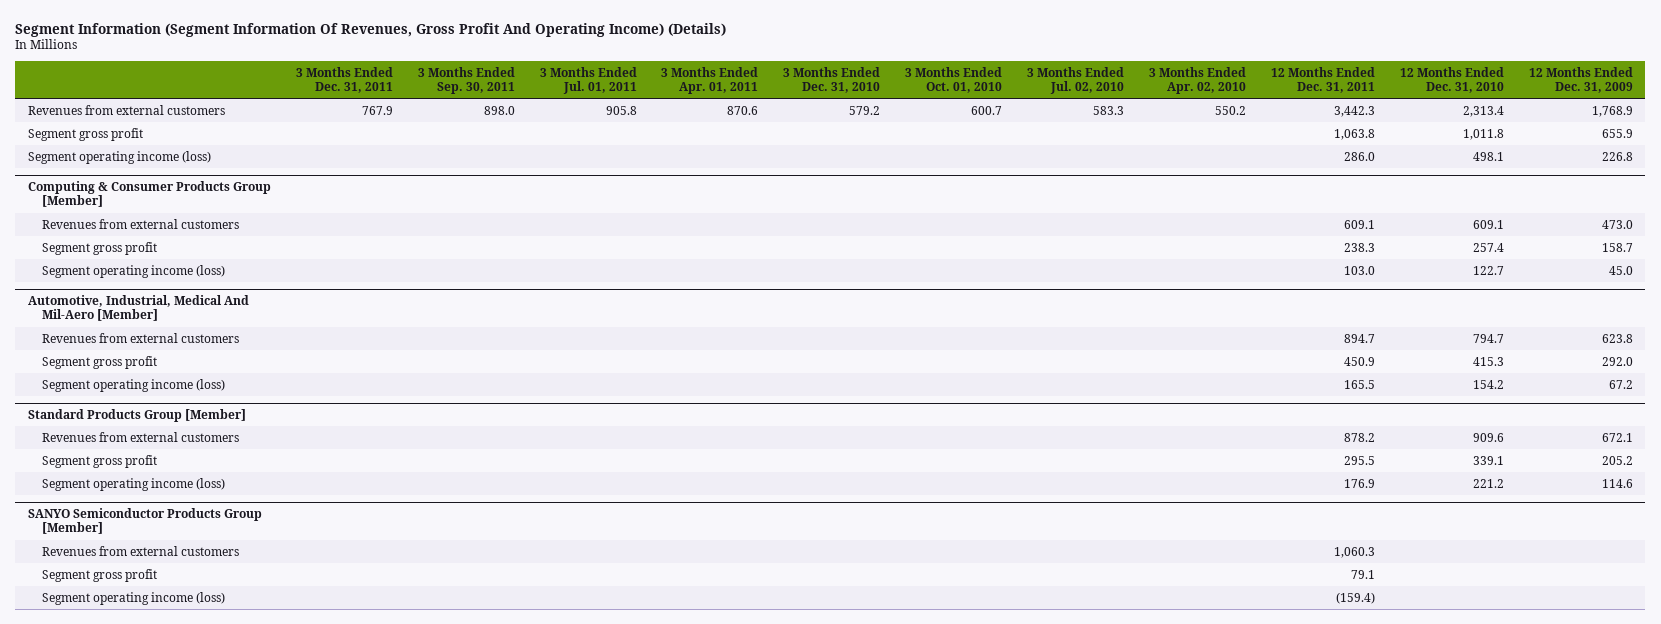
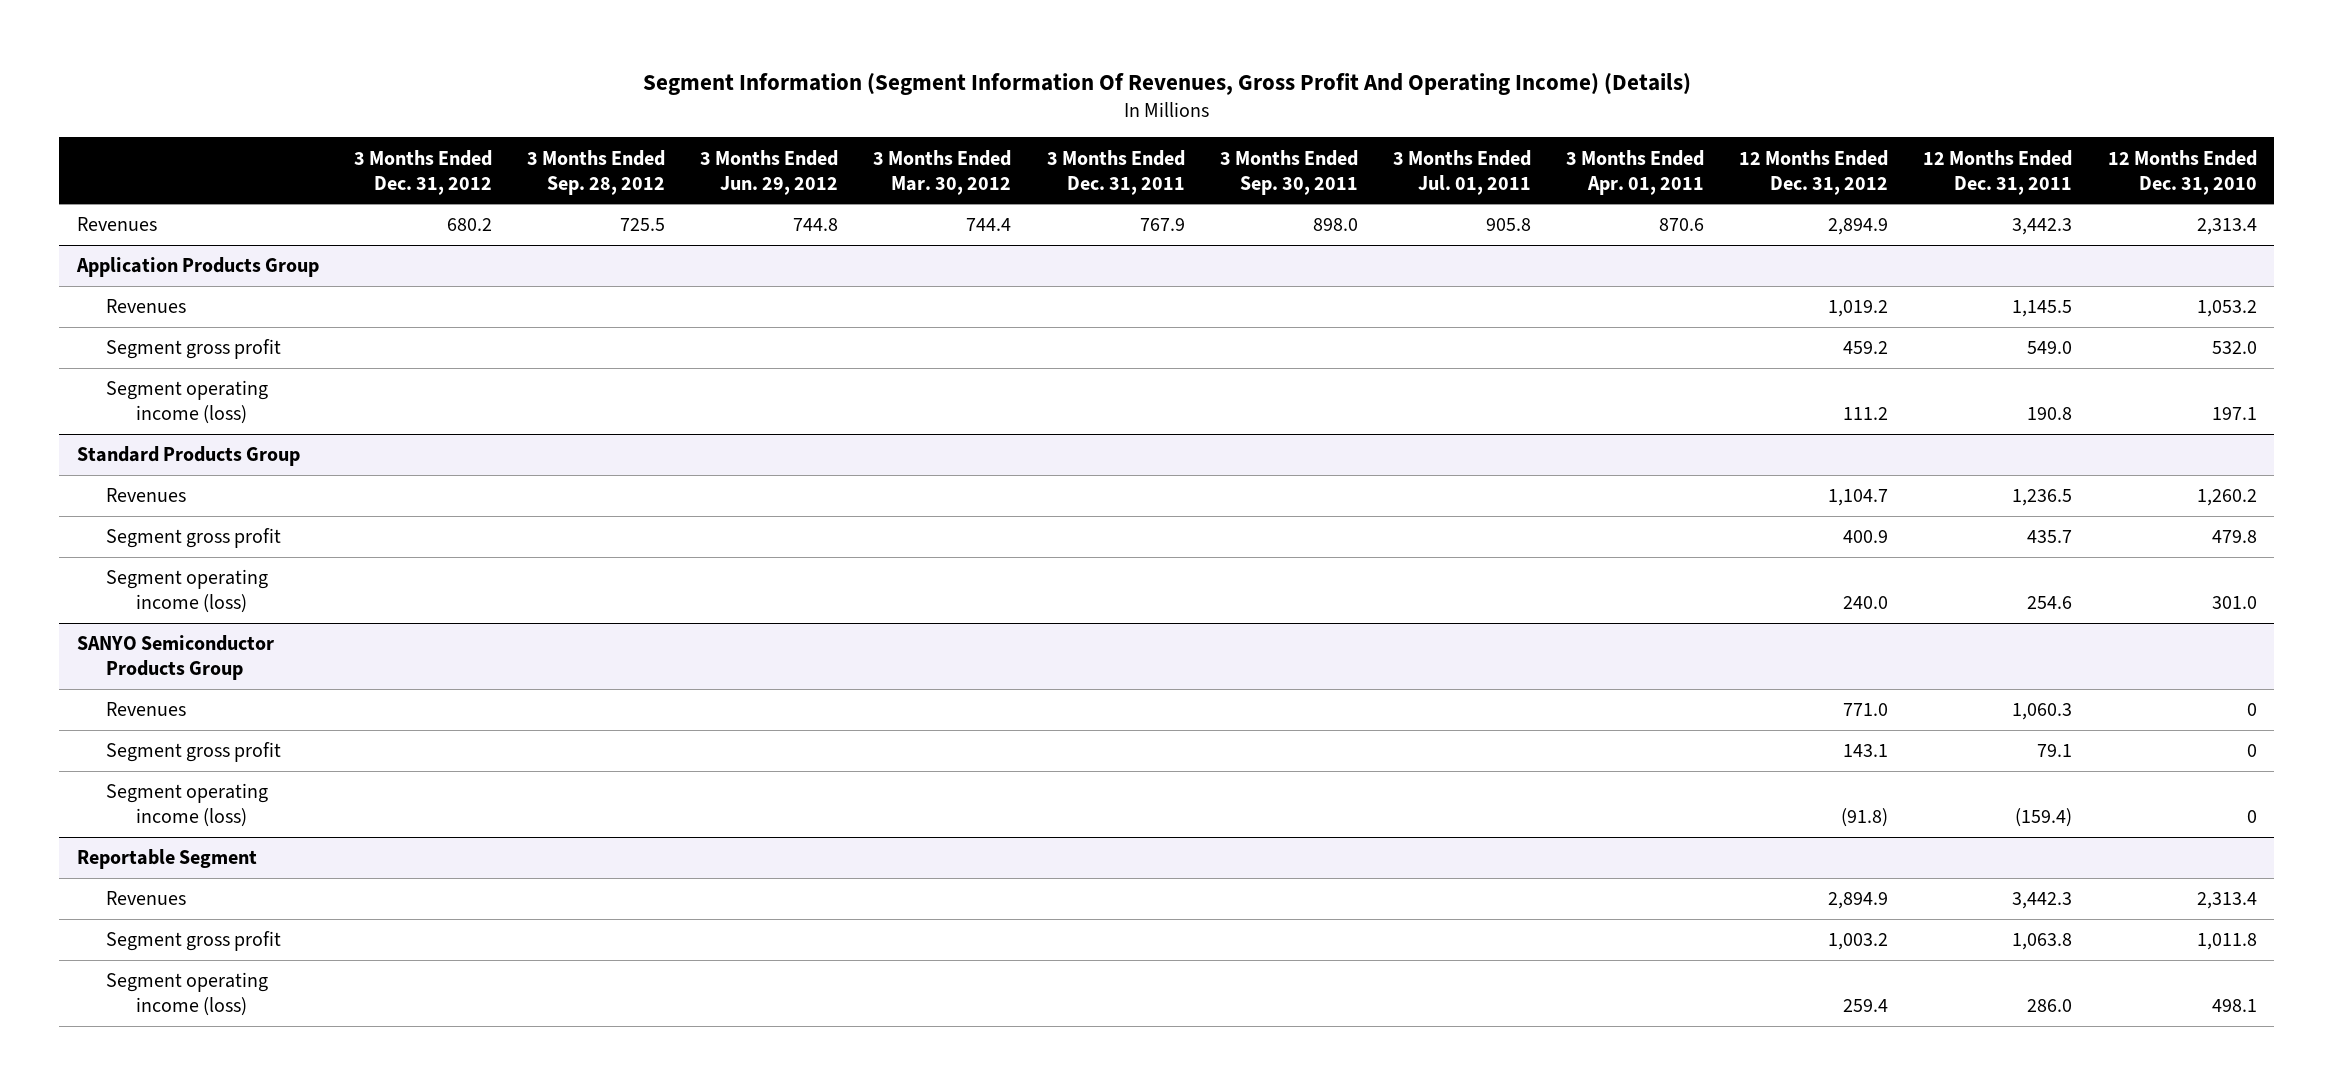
- | 3 Months Ended Dec. 31, 2011 | 3 Months Ended Sep. 30, 2011 | 3 Months Ended Jul. 01, 2011 | 3 Months Ended Apr. 01, 2011 | 3 Months Ended Dec. 31, 2010 | 3 Months Ended Oct. 01, 2010 | 3 Months Ended Jul. 02, 2010 | 3 Months Ended Apr. 02, 2010 | 12 Months Ended Dec. 31, 2011 | 12 Months Ended Dec. 31, 2010 | 12 Months Ended Dec. 31, 2009
+ | 3 Months Ended Dec. 31, 2012 | 3 Months Ended Sep. 28, 2012 | 3 Months Ended Jun. 29, 2012 | 3 Months Ended Mar. 30, 2012 | 3 Months Ended Dec. 31, 2011 | 3 Months Ended Sep. 30, 2011 | 3 Months Ended Jul. 01, 2011 | 3 Months Ended Apr. 01, 2011 | 12 Months Ended Dec. 31, 2012 | 12 Months Ended Dec. 31, 2011 | 12 Months Ended Dec. 31, 2010
- Revenues from external customers | 767.9 | 898.0 | 905.8 | 870.6 | 579.2 | 600.7 | 583.3 | 550.2 | 3,442.3 | 2,313.4 | 1,768.9
+ Revenues | 680.2 | 725.5 | 744.8 | 744.4 | 767.9 | 898.0 | 905.8 | 870.6 | 2,894.9 | 3,442.3 | 2,313.4
+ Application Products Group
+ Revenues | | | | | | | | | 1,019.2 | 1,145.5 | 1,053.2
+ Segment gross profit | | | | | | | | | 459.2 | 549.0 | 532.0
+ Segment operating income (loss) | | | | | | | | | 111.2 | 190.8 | 197.1
+ Standard Products Group
+ Revenues | | | | | | | | | 1,104.7 | 1,236.5 | 1,260.2
+ Segment gross profit | | | | | | | | | 400.9 | 435.7 | 479.8
+ Segment operating income (loss) | | | | | | | | | 240.0 | 254.6 | 301.0
+ SANYO Semiconductor Products Group
+ Revenues | | | | | | | | | 771.0 | 1,060.3 | 0
+ Segment gross profit | | | | | | | | | 143.1 | 79.1 | 0
+ Segment operating income (loss) | | | | | | | | | (91.8) | (159.4) | 0
+ Reportable Segment
+ Revenues | | | | | | | | | 2,894.9 | 3,442.3 | 2,313.4
- Computing & Consumer Products Group [Member]
- Revenues from external customers | | | | | | | | | 609.1 | 609.1 | 473.0
- Segment gross profit | | | | | | | | | 238.3 | 257.4 | 158.7
- Segment operating income (loss) | | | | | | | | | 103.0 | 122.7 | 45.0
- Automotive, Industrial, Medical And Mil-Aero [Member]
- Revenues from external customers | | | | | | | | | 894.7 | 794.7 | 623.8
- Segment gross profit | | | | | | | | | 450.9 | 415.3 | 292.0
- Segment operating income (loss) | | | | | | | | | 165.5 | 154.2 | 67.2
- Standard Products Group [Member]
- Revenues from external customers | | | | | | | | | 878.2 | 909.6 | 672.1
- Segment gross profit | | | | | | | | | 295.5 | 339.1 | 205.2
- Segment operating income (loss) | | | | | | | | | 176.9 | 221.2 | 114.6
- SANYO Semiconductor Products Group [Member]
- Revenues from external customers | | | | | | | | | 1,060.3 | |
- Segment gross profit | | | | | | | | | 79.1 | |
- Segment operating income (loss) | | | | | | | | | (159.4) | |

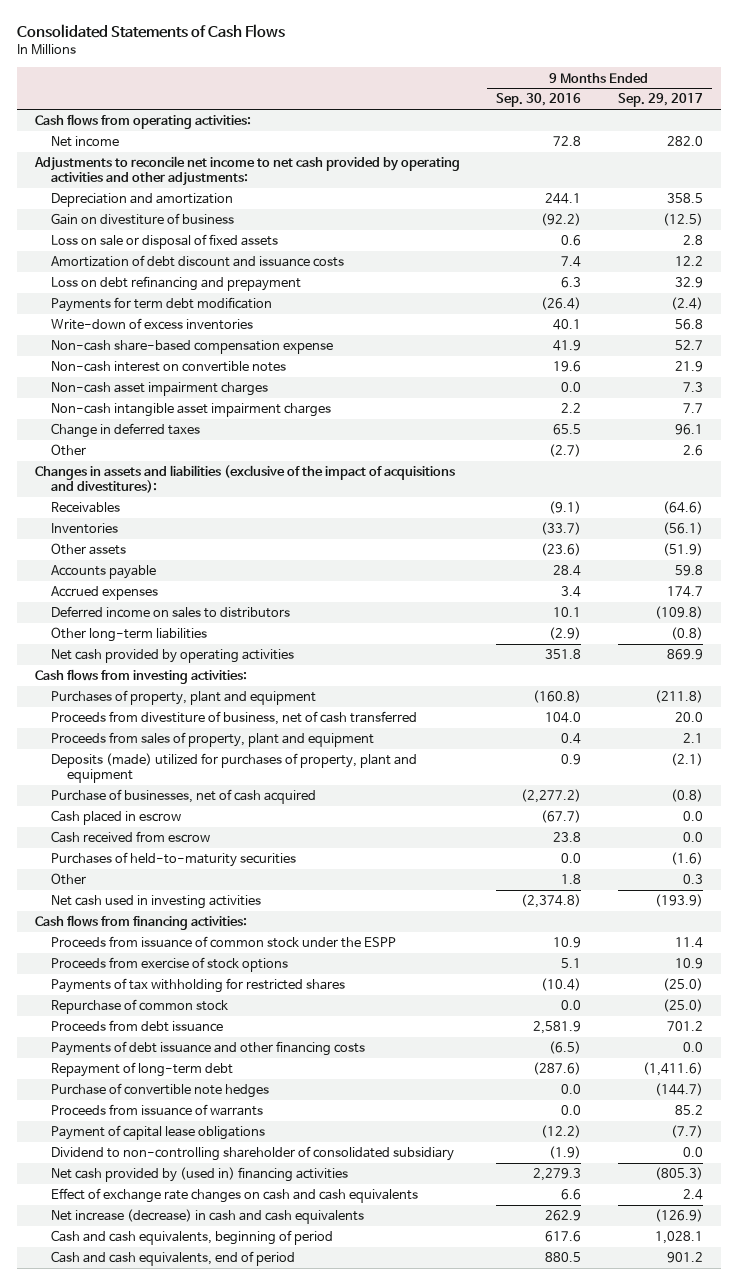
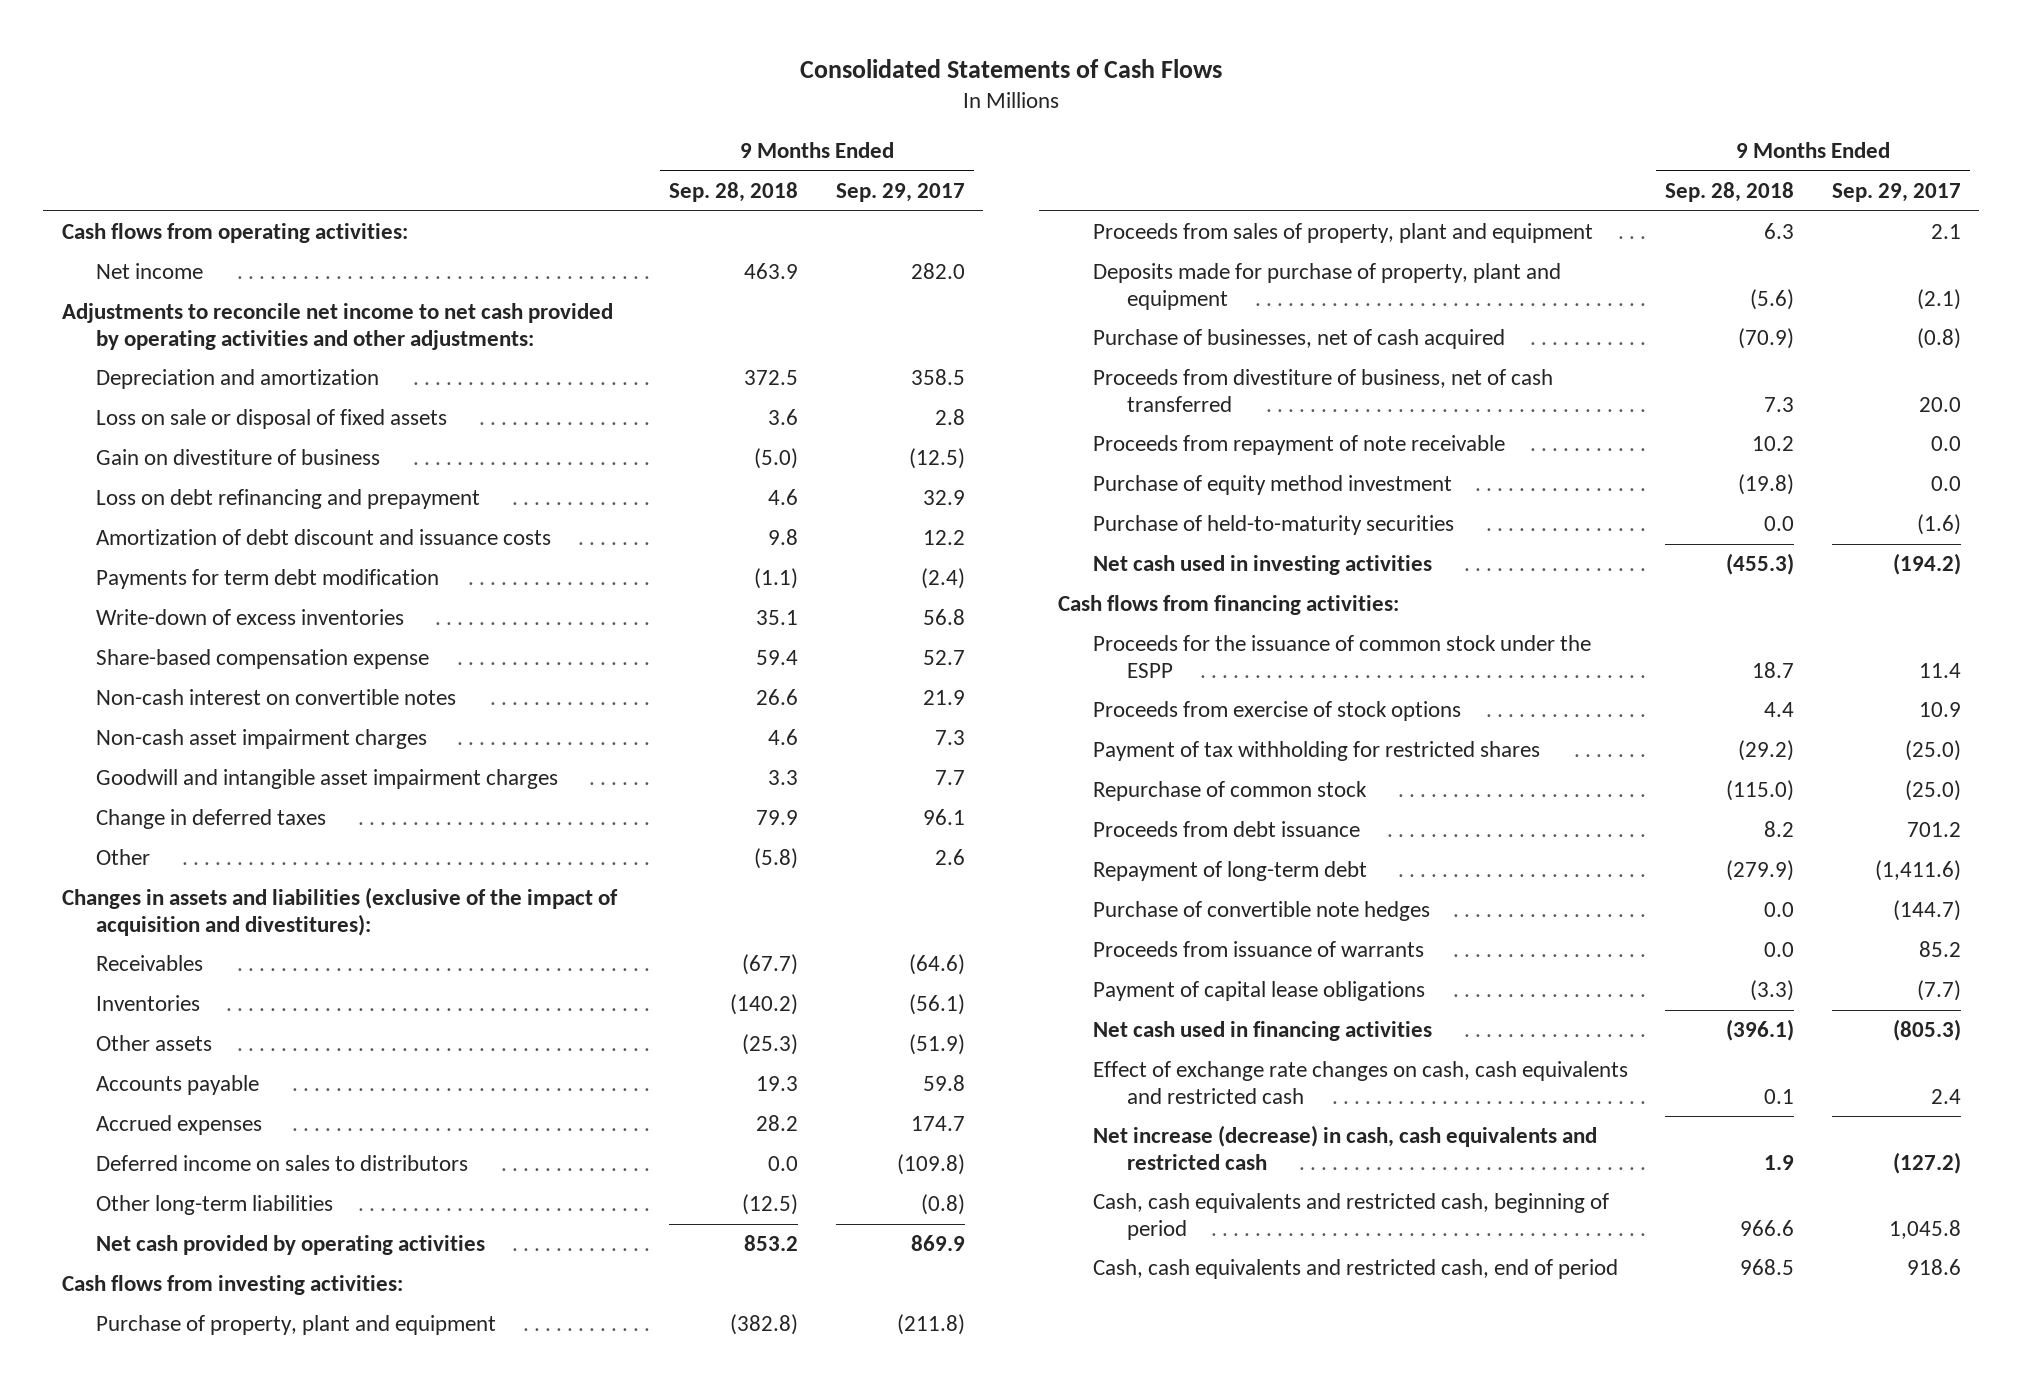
- | 9 Months Ended Sep. 30, 2016 | 9 Months Ended Sep. 29, 2017
+ | 9 Months Ended Sep. 28, 2018 | 9 Months Ended Sep. 29, 2017
moved down: Gain on divestiture of business | (5.0) | (12.5)
moved down: Amortization of debt discount and issuance costs | 9.8 | 12.2
- Non-cash share-based compensation expense | 41.9 | 52.7
+ Share-based compensation expense | 59.4 | 52.7
- Non-cash intangible asset impairment charges | 2.2 | 7.7
+ Goodwill and intangible asset impairment charges | 3.3 | 7.7
- Changes in assets and liabilities (exclusive of the impact of acquisitions and divestitures):
+ Changes in assets and liabilities (exclusive of the impact of acquisition and divestitures):
- Purchases of property, plant and equipment | (160.8) | (211.8)
+ Purchase of property, plant and equipment | (382.8) | (211.8)
- Deposits (made) utilized for purchases of property, plant and equipment | 0.9 | (2.1)
+ Deposits made for purchase of property, plant and equipment | (5.6) | (2.1)
- Cash placed in escrow | (67.7) | 0.0
- Cash received from escrow | 23.8 | 0.0
- Purchases of held-to-maturity securities | 0.0 | (1.6)
- Other | 1.8 | 0.3
- Net cash used in investing activities | (2,374.8) | (193.9)
moved down: Proceeds from divestiture of business, net of cash transferred | 7.3 | 20.0
+ Proceeds from repayment of note receivable | 10.2 | 0.0
+ Purchase of equity method investment | (19.8) | 0.0
+ Purchase of held-to-maturity securities | 0.0 | (1.6)
+ Net cash used in investing activities | (455.3) | (194.2)
- Proceeds from issuance of common stock under the ESPP | 10.9 | 11.4
+ Proceeds for the issuance of common stock under the ESPP | 18.7 | 11.4
- Payments of tax withholding for restricted shares | (10.4) | (25.0)
+ Payment of tax withholding for restricted shares | (29.2) | (25.0)
- Payments of debt issuance and other financing costs | (6.5) | 0.0
- Dividend to non-controlling shareholder of consolidated subsidiary | (1.9) | 0.0
- Net cash provided by (used in) financing activities | 2,279.3 | (805.3)
- Effect of exchange rate changes on cash and cash equivalents | 6.6 | 2.4
- Net increase (decrease) in cash and cash equivalents | 262.9 | (126.9)
- Cash and cash equivalents, beginning of period | 617.6 | 1,028.1
- Cash and cash equivalents, end of period | 880.5 | 901.2
+ Net cash used in financing activities | (396.1) | (805.3)
+ Effect of exchange rate changes on cash, cash equivalents and restricted cash | 0.1 | 2.4
+ Net increase (decrease) in cash, cash equivalents and restricted cash | 1.9 | (127.2)
+ Cash, cash equivalents and restricted cash, beginning of period | 966.6 | 1,045.8
+ Cash, cash equivalents and restricted cash, end of period | 968.5 | 918.6

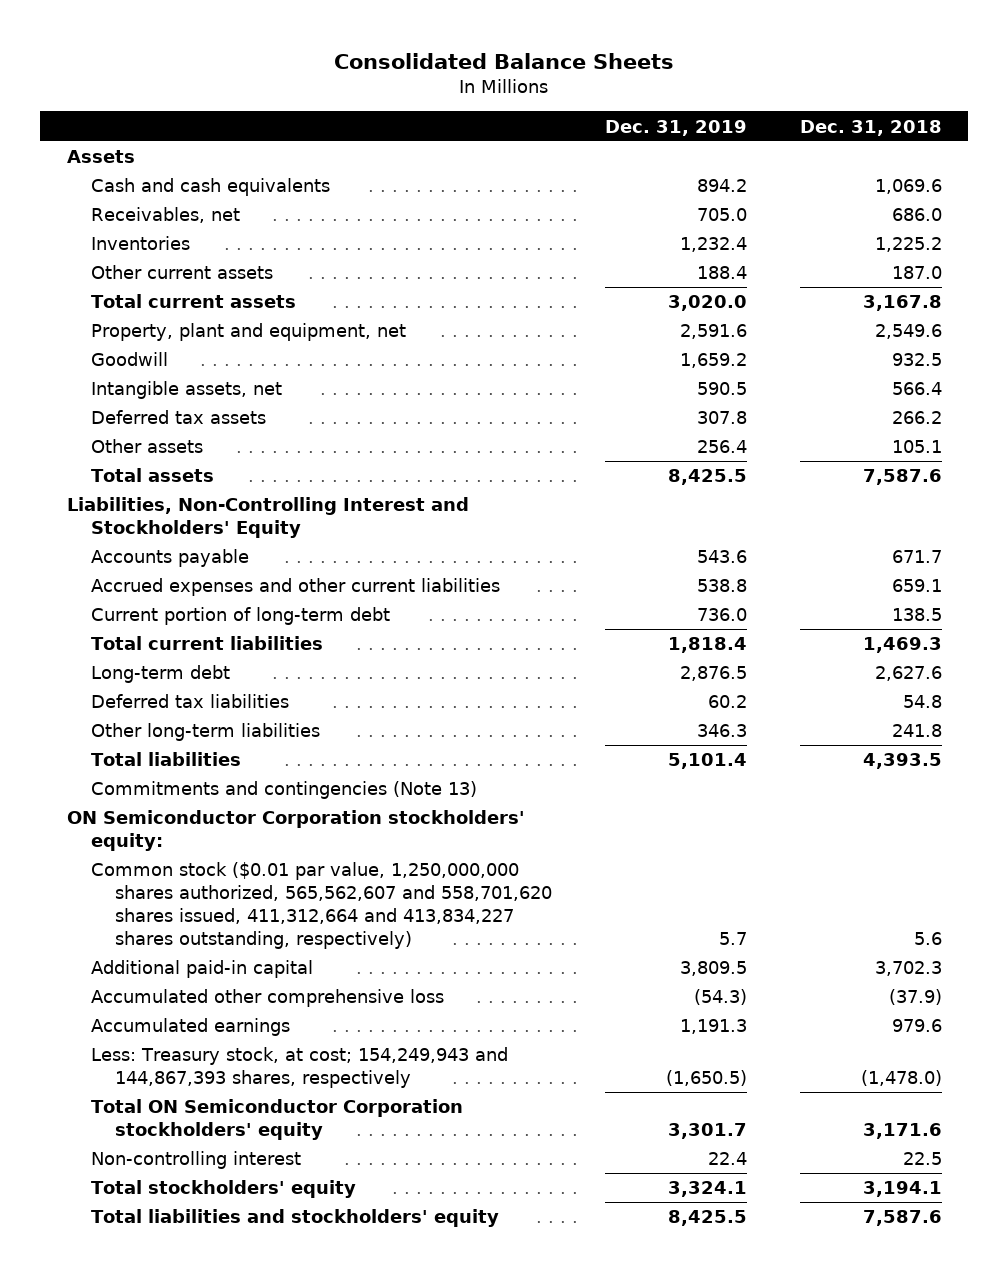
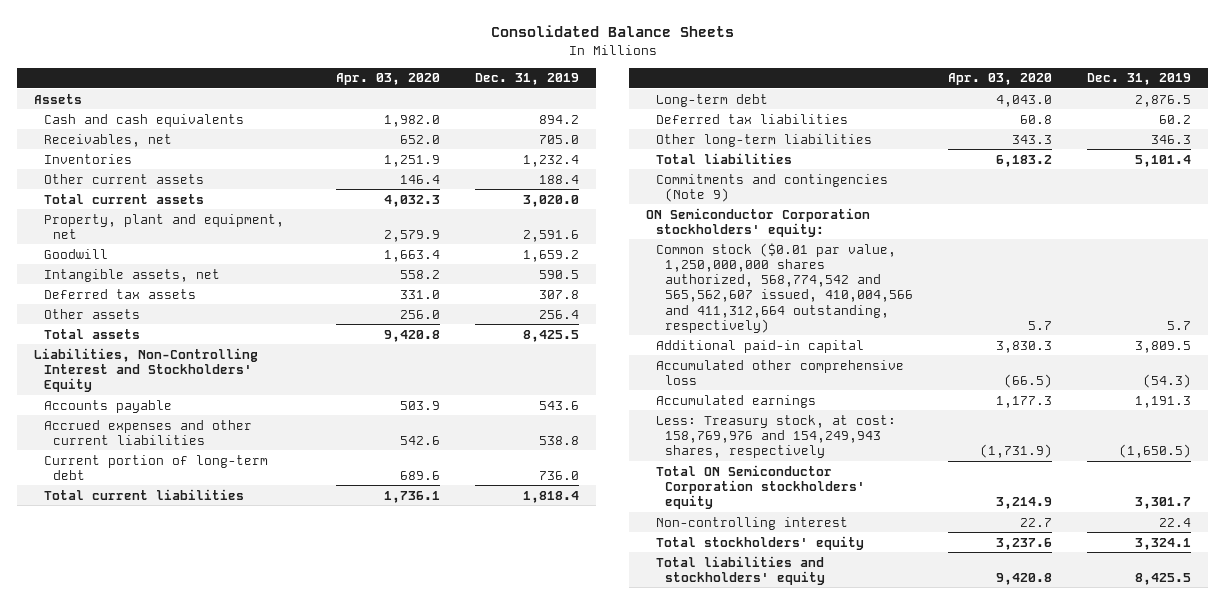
- | Dec. 31, 2019 | Dec. 31, 2018
+ | Apr. 03, 2020 | Dec. 31, 2019
- Commitments and contingencies (Note 13)
+ Commitments and contingencies (Note 9)
- Common stock ($0.01 par value, 1,250,000,000 shares authorized, 565,562,607 and 558,701,620 shares issued, 411,312,664 and 413,834,227 shares outstanding, respectively) | 5.7 | 5.6
+ Common stock ($0.01 par value, 1,250,000,000 shares authorized, 568,774,542 and 565,562,607 issued, 410,004,566 and 411,312,664 outstanding, respectively) | 5.7 | 5.7
- Less: Treasury stock, at cost; 154,249,943 and 144,867,393 shares, respectively | (1,650.5) | (1,478.0)
+ Less: Treasury stock, at cost: 158,769,976 and 154,249,943 shares, respectively | (1,731.9) | (1,650.5)

